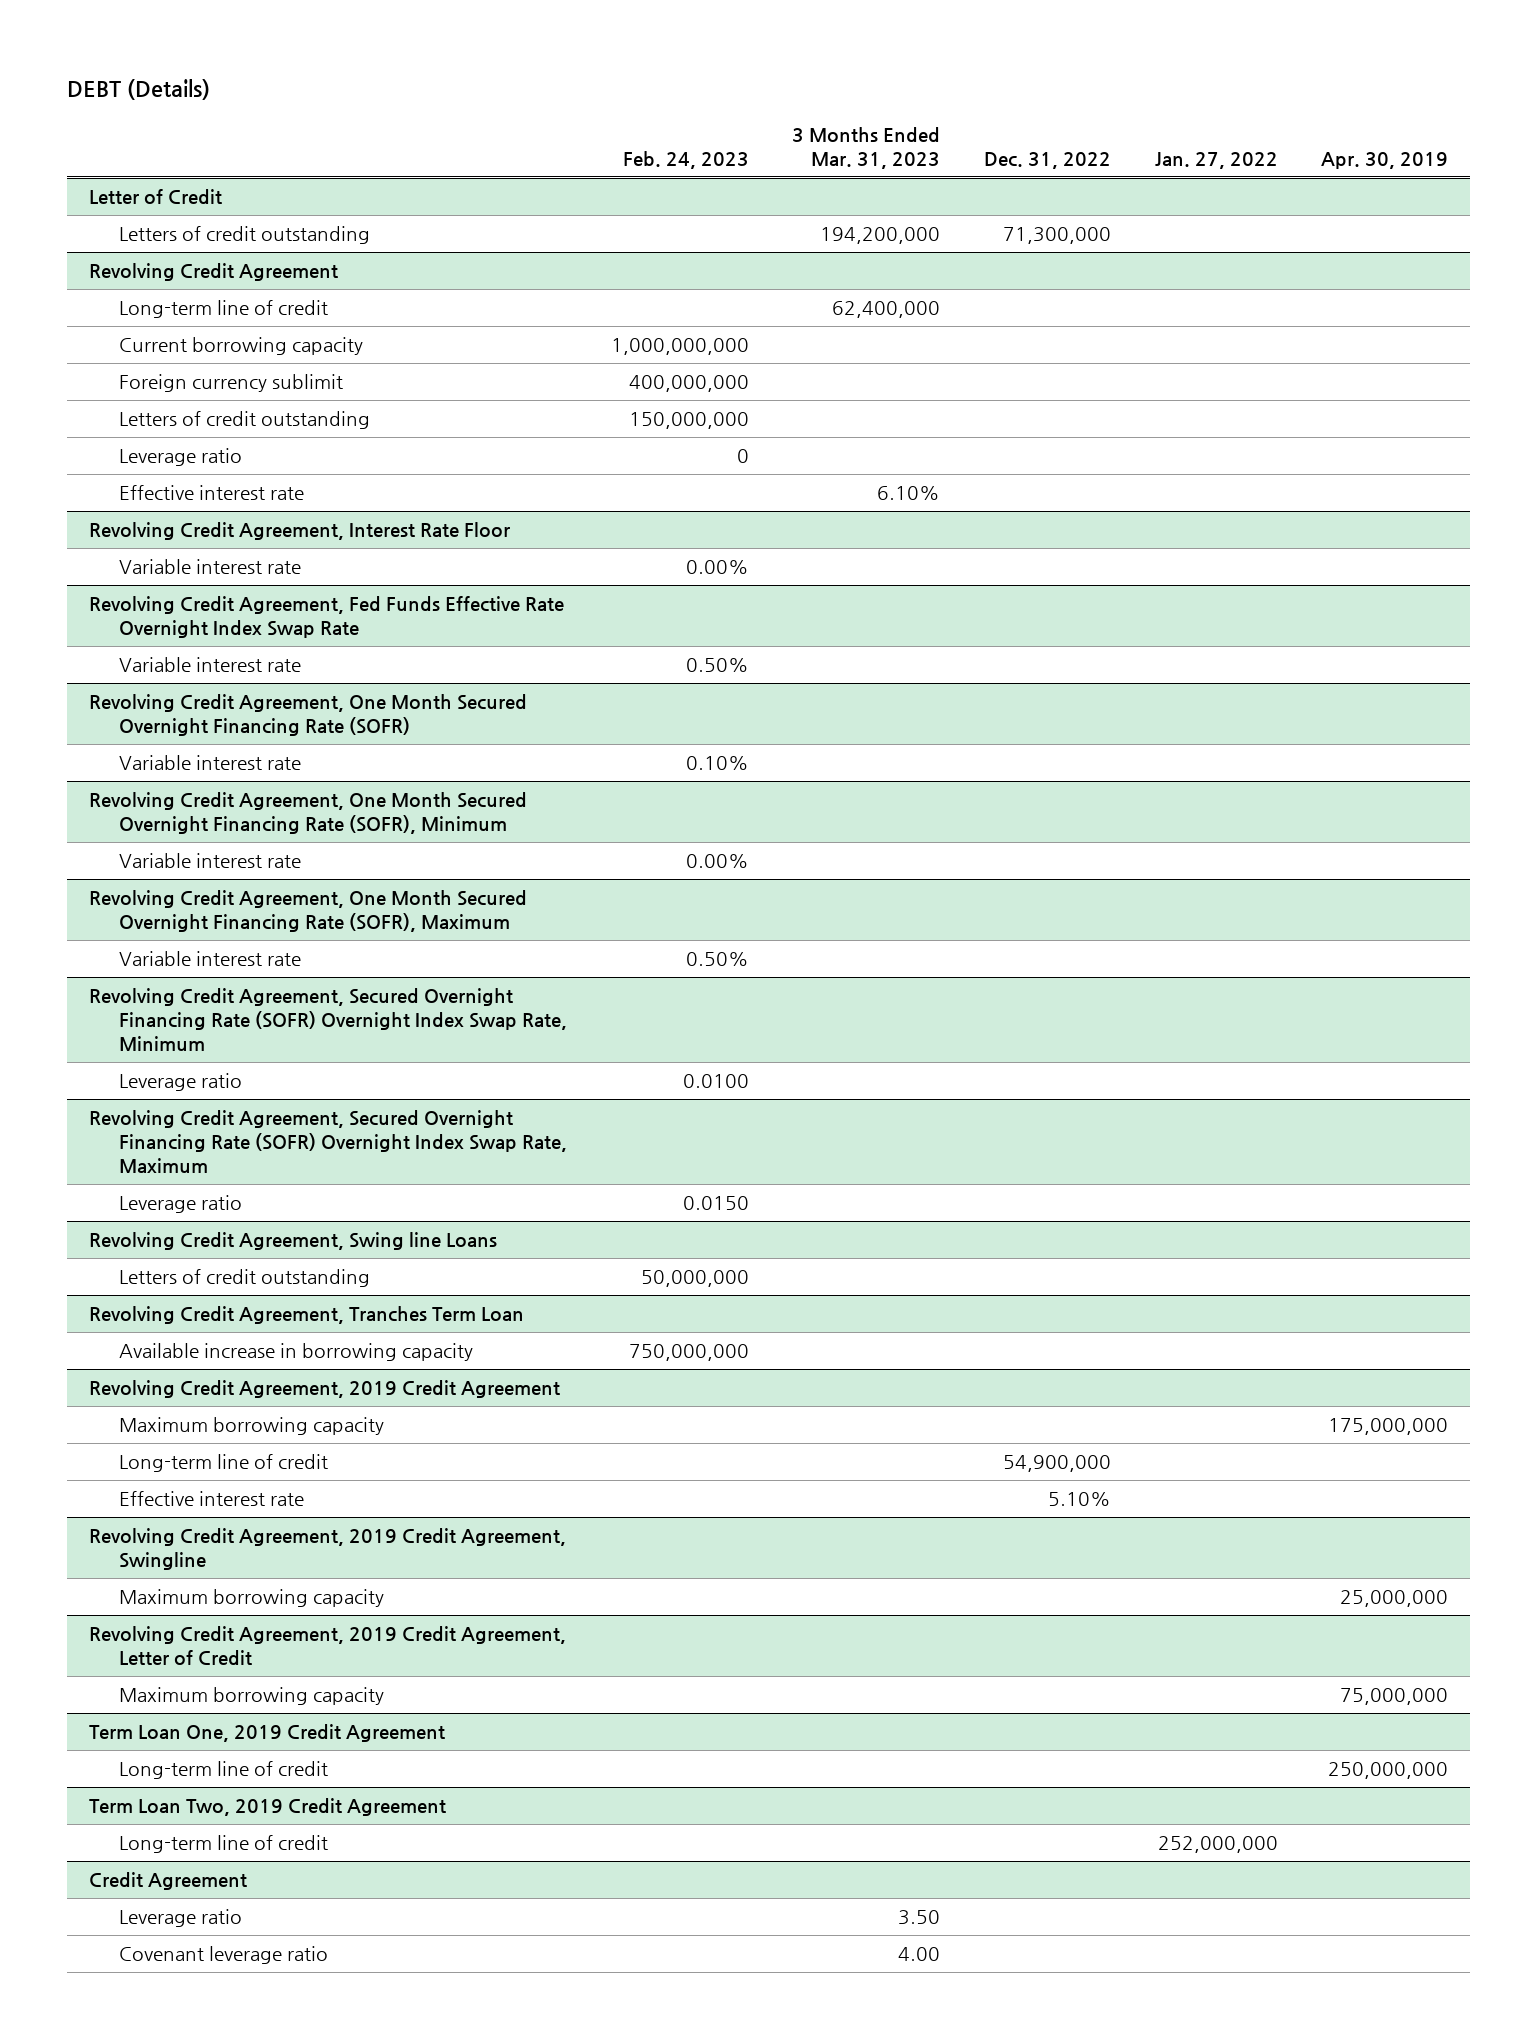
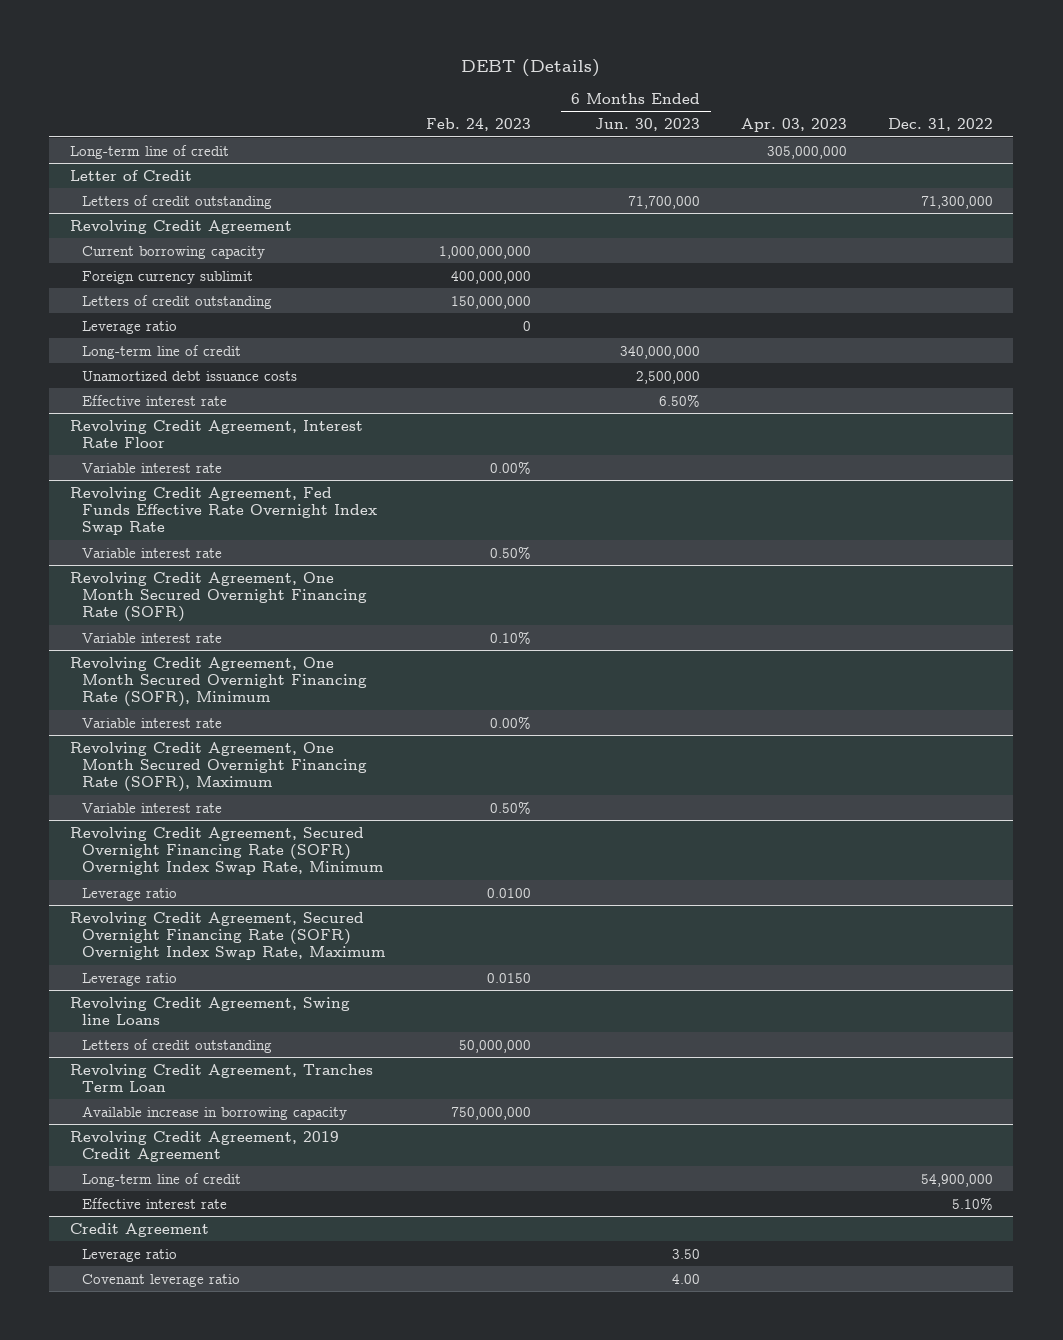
- | Feb. 24, 2023 | 3 Months Ended Mar. 31, 2023 | Dec. 31, 2022 | Jan. 27, 2022 | Apr. 30, 2019
+ | Feb. 24, 2023 | 6 Months Ended Jun. 30, 2023 | Apr. 03, 2023 | Dec. 31, 2022
+ Long-term line of credit | | | 305,000,000 |
@ Revolving Credit Agreement
moved down: Long-term line of credit | | 340,000,000 | |
+ Unamortized debt issuance costs | | 2,500,000 | |
@ Revolving Credit Agreement, 2019 Credit Agreement
- Maximum borrowing capacity | | | | | 175,000,000
- Revolving Credit Agreement, 2019 Credit Agreement, Swingline
- Maximum borrowing capacity | | | | | 25,000,000
- Revolving Credit Agreement, 2019 Credit Agreement, Letter of Credit
- Maximum borrowing capacity | | | | | 75,000,000
- Term Loan One, 2019 Credit Agreement
- Long-term line of credit | | | | | 250,000,000
- Term Loan Two, 2019 Credit Agreement
- Long-term line of credit | | | | 252,000,000 |

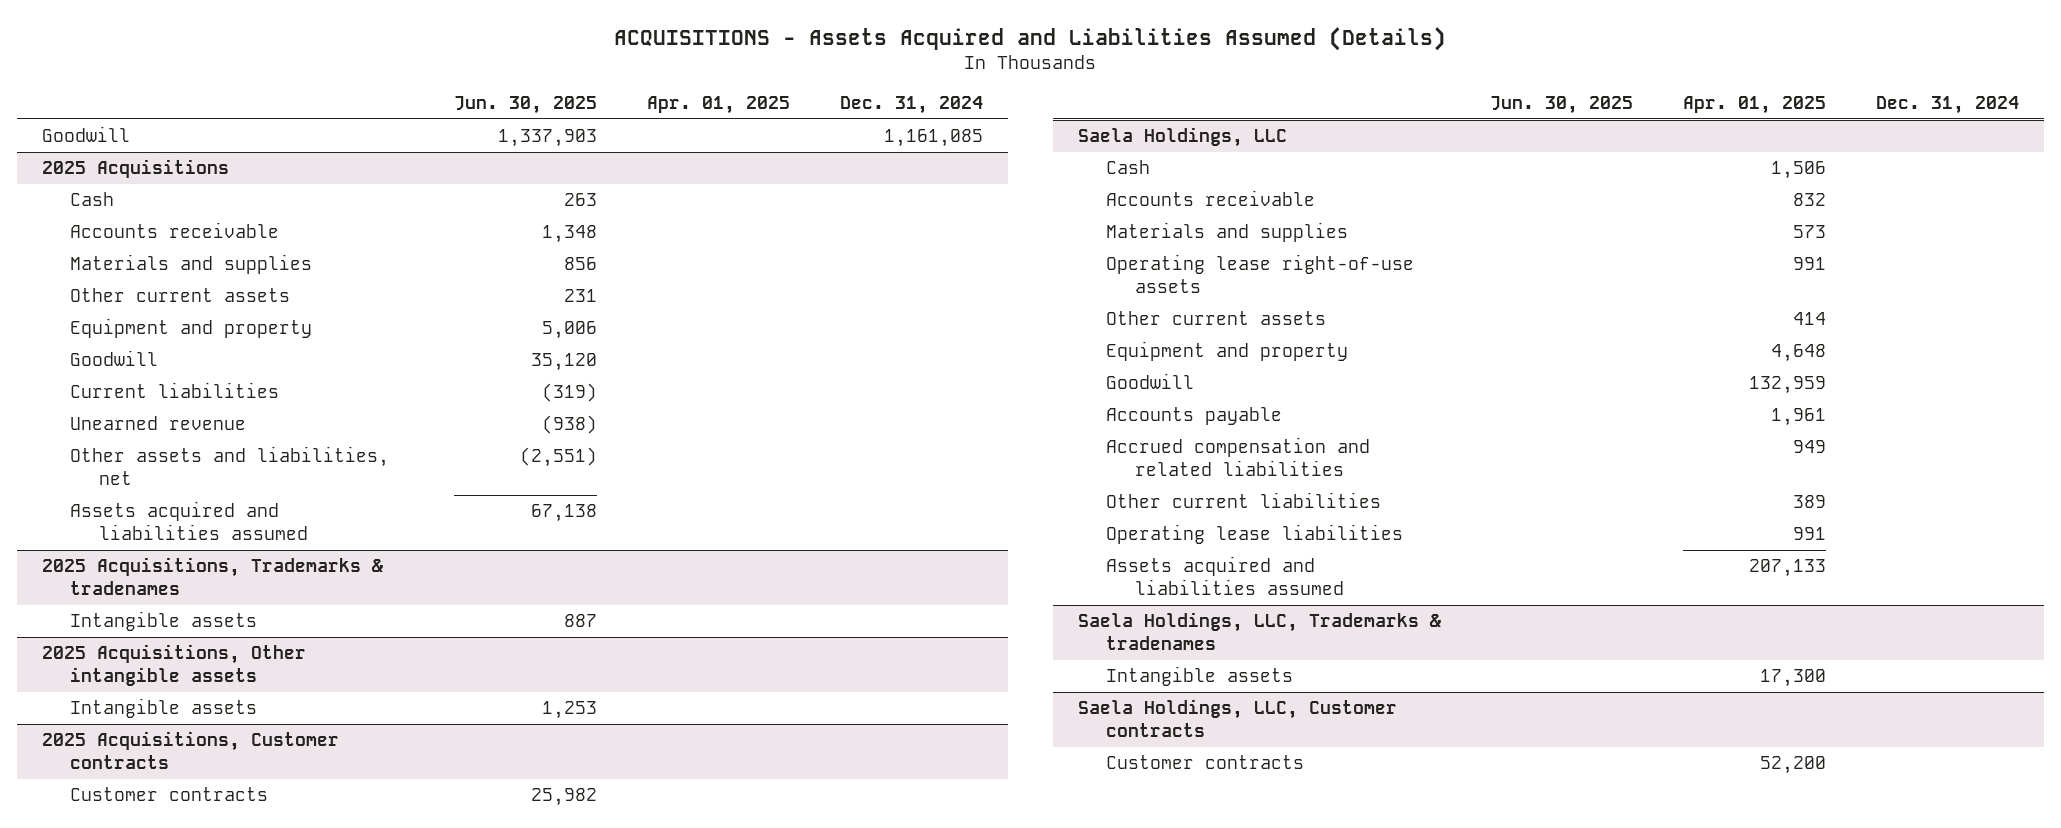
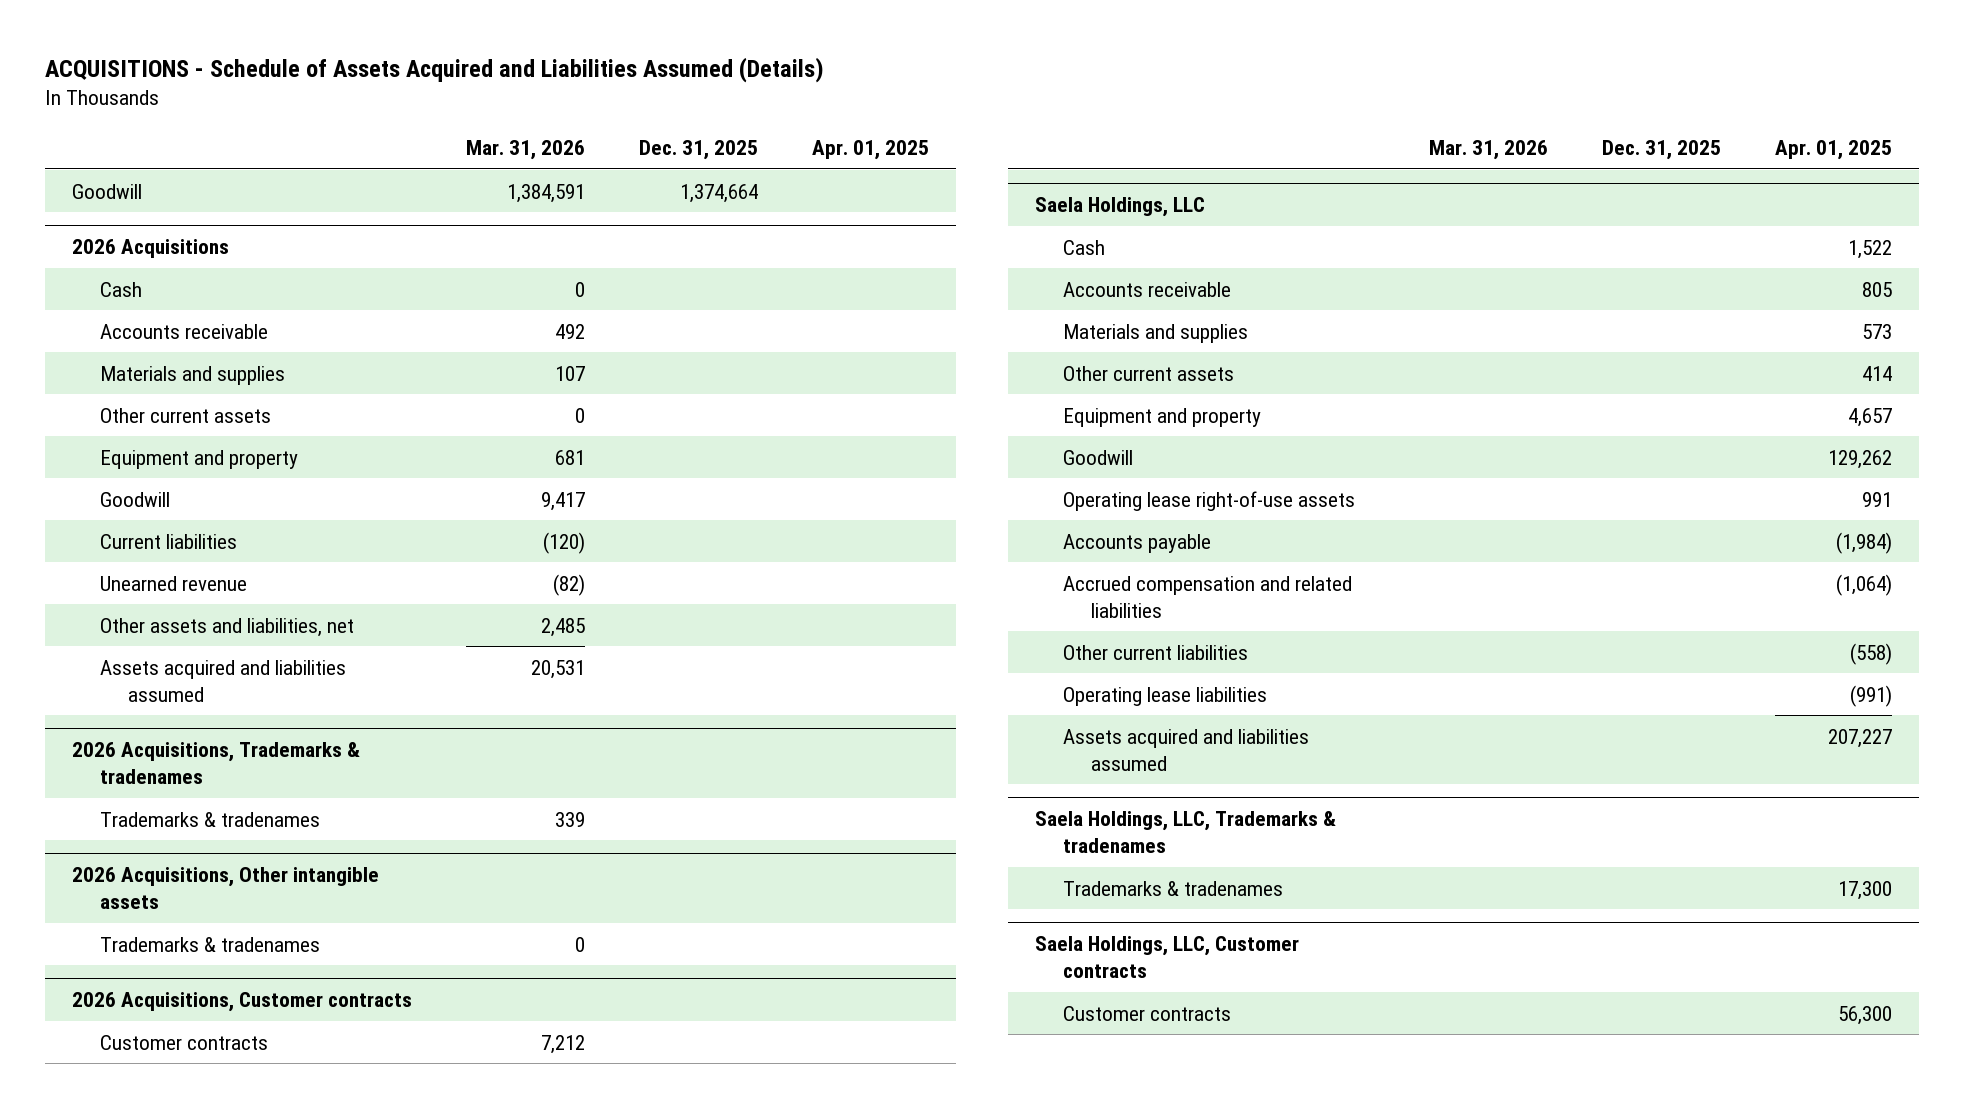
- ACQUISITIONS - Assets Acquired and Liabilities Assumed (Details)
+ ACQUISITIONS - Schedule of Assets Acquired and Liabilities Assumed (Details)
- | Jun. 30, 2025 | Apr. 01, 2025 | Dec. 31, 2024
+ | Mar. 31, 2026 | Dec. 31, 2025 | Apr. 01, 2025
- 2025 Acquisitions
- Cash | 263 | |
- Accounts receivable | 1,348 | |
- Materials and supplies | 856 | |
- Other current assets | 231 | |
- Equipment and property | 5,006 | |
- Goodwill | 35,120 | |
- Current liabilities | (319) | |
- Unearned revenue | (938) | |
- Other assets and liabilities, net | (2,551) | |
- Assets acquired and liabilities assumed | 67,138 | |
- 2025 Acquisitions, Trademarks & tradenames
- Intangible assets | 887 | |
- 2025 Acquisitions, Other intangible assets
- Intangible assets | 1,253 | |
- 2025 Acquisitions, Customer contracts
+ 2026 Acquisitions
+ Cash | 0 | |
+ Accounts receivable | 492 | |
+ Materials and supplies | 107 | |
+ Other current assets | 0 | |
+ Equipment and property | 681 | |
+ Goodwill | 9,417 | |
+ Current liabilities | (120) | |
+ Unearned revenue | (82) | |
+ Other assets and liabilities, net | 2,485 | |
+ Assets acquired and liabilities assumed | 20,531 | |
+ 2026 Acquisitions, Trademarks & tradenames
+ Trademarks & tradenames | 339 | |
+ 2026 Acquisitions, Other intangible assets
+ Trademarks & tradenames | 0 | |
+ 2026 Acquisitions, Customer contracts
@ Saela Holdings, LLC
- Cash | | 1,506 |
- Accounts receivable | | 832 |
+ Cash | | | 1,522
+ Accounts receivable | | | 805
- Equipment and property | | 4,648 |
- Goodwill | | 132,959 |
- Accounts payable | | 1,961 |
- Accrued compensation and related liabilities | | 949 |
- Other current liabilities | | 389 |
- Operating lease liabilities | | 991 |
- Assets acquired and liabilities assumed | | 207,133 |
+ Equipment and property | | | 4,657
+ Goodwill | | | 129,262
moved down: Operating lease right-of-use assets | | | 991
+ Accounts payable | | | (1,984)
+ Accrued compensation and related liabilities | | | (1,064)
+ Other current liabilities | | | (558)
+ Operating lease liabilities | | | (991)
+ Assets acquired and liabilities assumed | | | 207,227
@ Saela Holdings, LLC, Trademarks & tradenames
- Intangible assets | | 17,300 |
+ Trademarks & tradenames | | | 17,300
@ Saela Holdings, LLC, Customer contracts
- Customer contracts | | 52,200 |
+ Customer contracts | | | 56,300

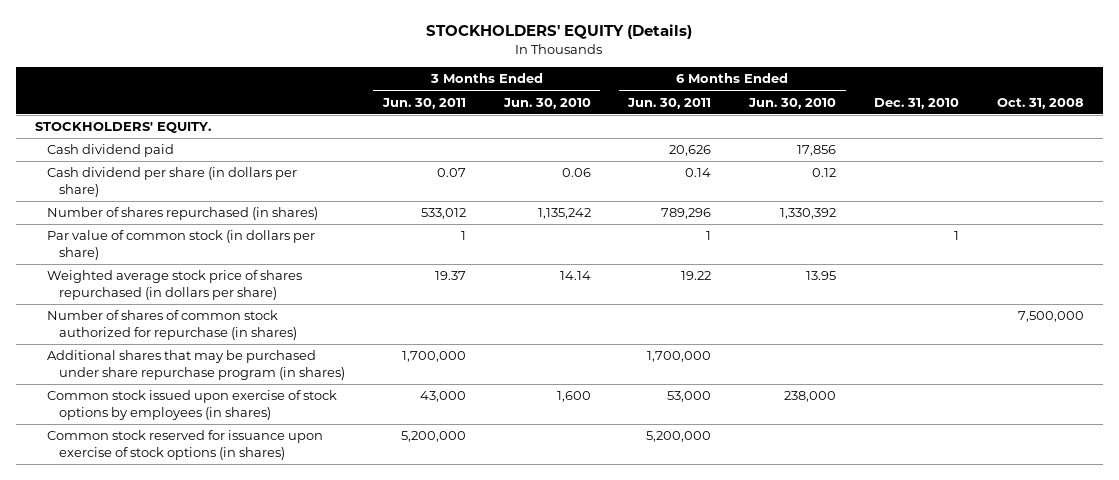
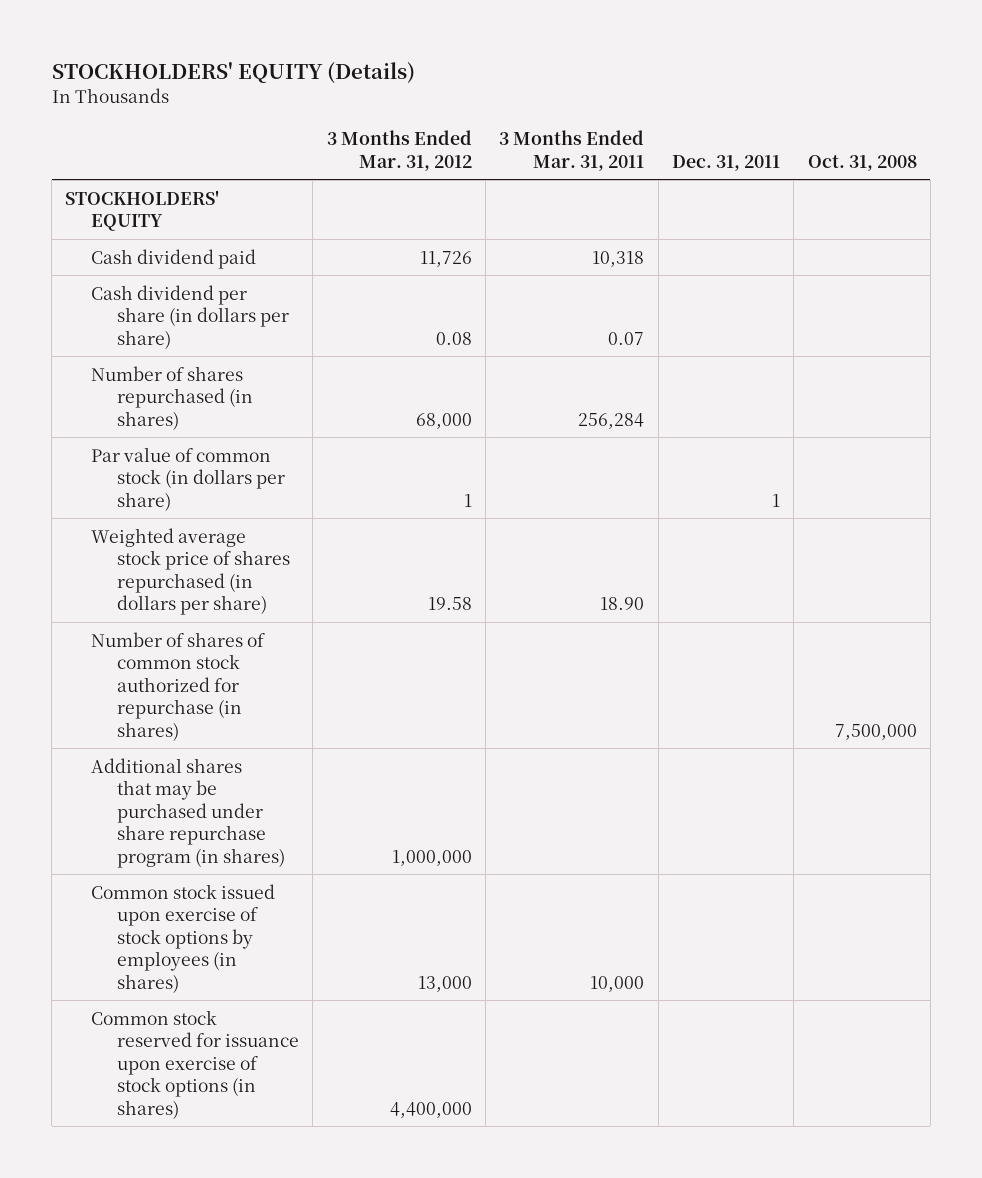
- | 3 Months Ended Jun. 30, 2011 | 3 Months Ended Jun. 30, 2010 | 6 Months Ended Jun. 30, 2011 | 6 Months Ended Jun. 30, 2010 | Dec. 31, 2010 | Oct. 31, 2008
+ | 3 Months Ended Mar. 31, 2012 | 3 Months Ended Mar. 31, 2011 | Dec. 31, 2011 | Oct. 31, 2008
- STOCKHOLDERS' EQUITY.
+ STOCKHOLDERS' EQUITY

